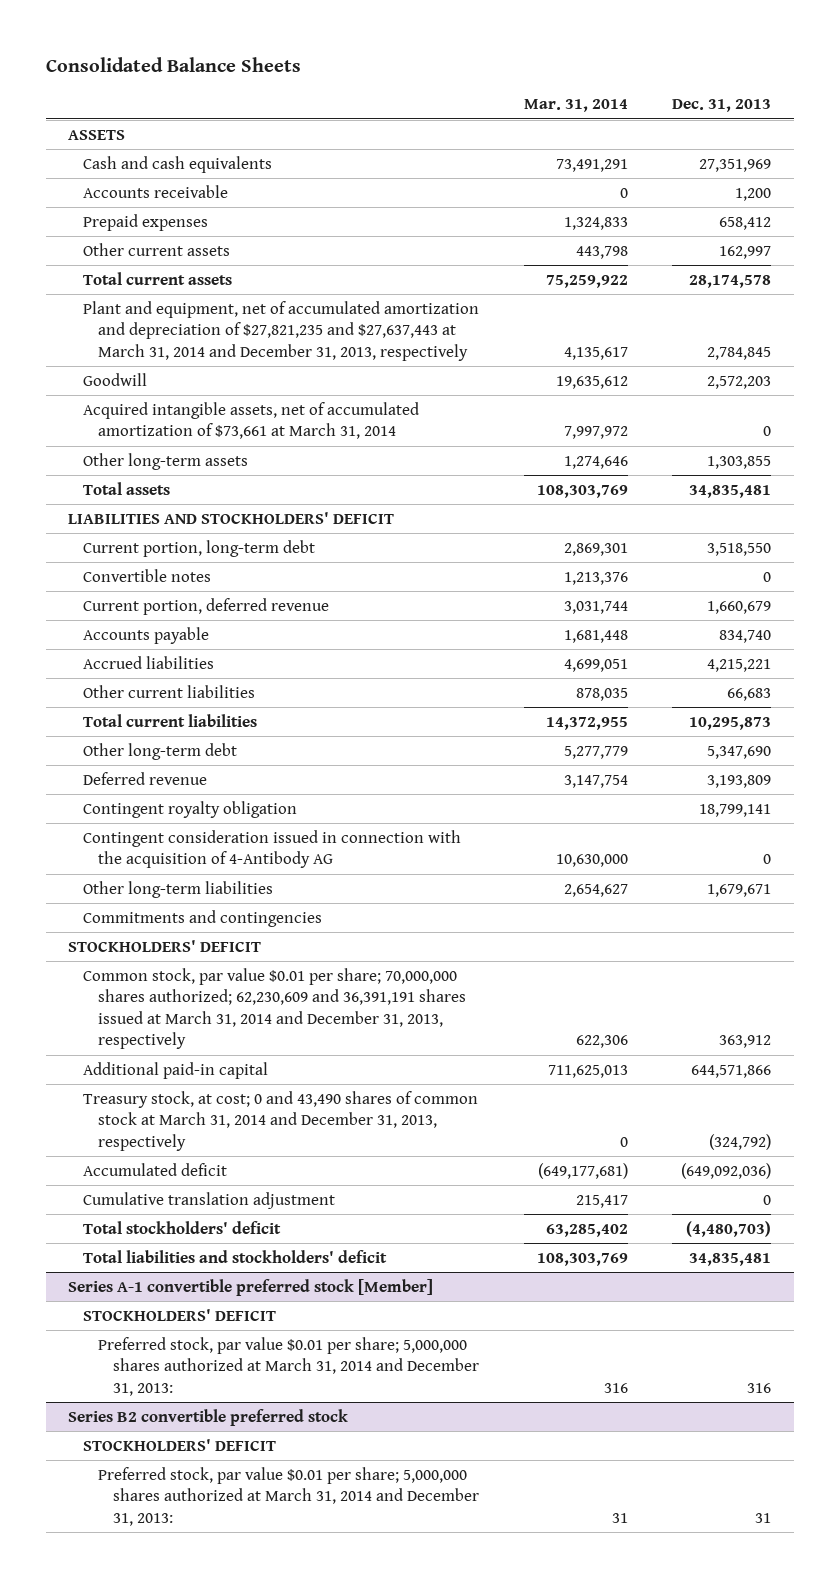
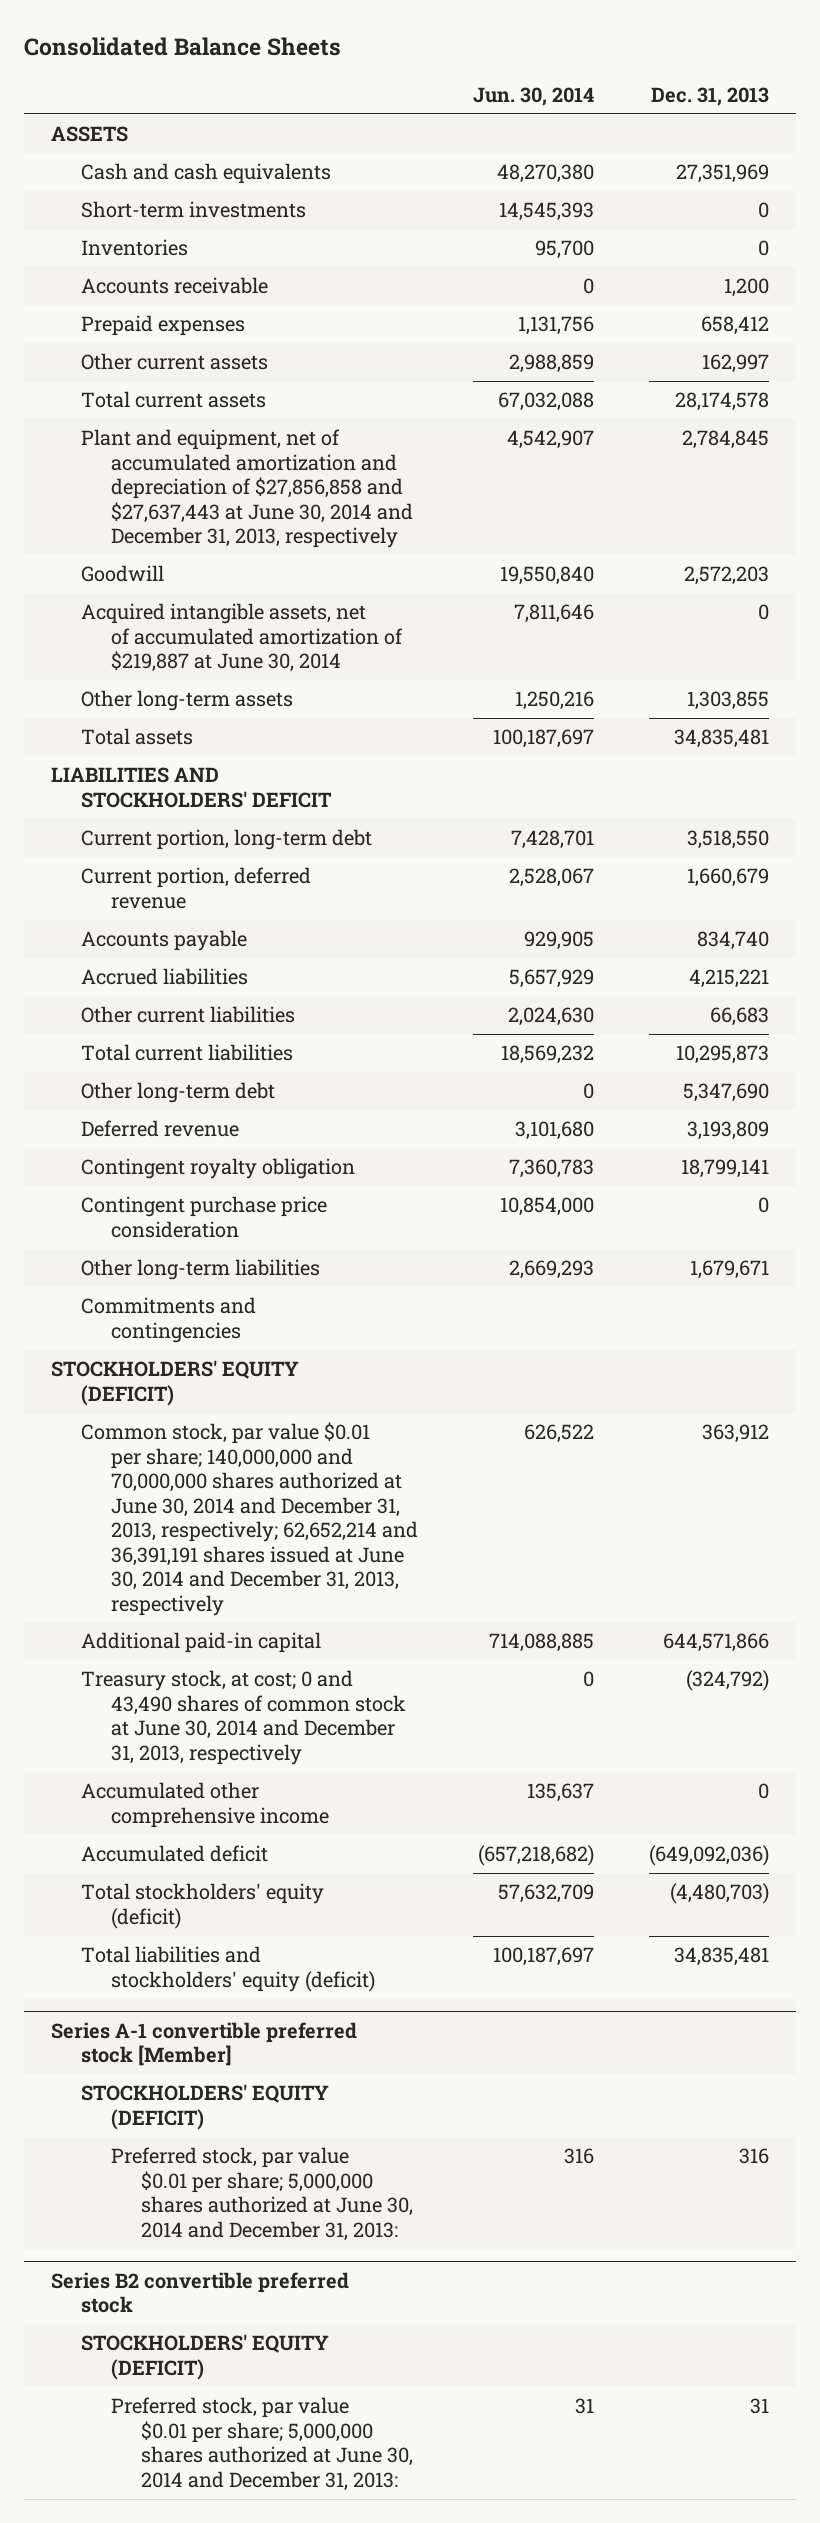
- | Mar. 31, 2014 | Dec. 31, 2013
+ | Jun. 30, 2014 | Dec. 31, 2013
+ Short-term investments | 14,545,393 | 0
+ Inventories | 95,700 | 0
- Plant and equipment, net of accumulated amortization and depreciation of $27,821,235 and $27,637,443 at March 31, 2014 and December 31, 2013, respectively | 4,135,617 | 2,784,845
+ Plant and equipment, net of accumulated amortization and depreciation of $27,856,858 and $27,637,443 at June 30, 2014 and December 31, 2013, respectively | 4,542,907 | 2,784,845
- Acquired intangible assets, net of accumulated amortization of $73,661 at March 31, 2014 | 7,997,972 | 0
+ Acquired intangible assets, net of accumulated amortization of $219,887 at June 30, 2014 | 7,811,646 | 0
- Convertible notes | 1,213,376 | 0
- Contingent consideration issued in connection with the acquisition of 4-Antibody AG | 10,630,000 | 0
+ Contingent purchase price consideration | 10,854,000 | 0
- STOCKHOLDERS' DEFICIT
- Common stock, par value $0.01 per share; 70,000,000 shares authorized; 62,230,609 and 36,391,191 shares issued at March 31, 2014 and December 31, 2013, respectively | 622,306 | 363,912
+ STOCKHOLDERS' EQUITY (DEFICIT)
+ Common stock, par value $0.01 per share; 140,000,000 and 70,000,000 shares authorized at June 30, 2014 and December 31, 2013, respectively; 62,652,214 and 36,391,191 shares issued at June 30, 2014 and December 31, 2013, respectively | 626,522 | 363,912
- Treasury stock, at cost; 0 and 43,490 shares of common stock at March 31, 2014 and December 31, 2013, respectively | 0 | (324,792)
+ Treasury stock, at cost; 0 and 43,490 shares of common stock at June 30, 2014 and December 31, 2013, respectively | 0 | (324,792)
+ Accumulated other comprehensive income | 135,637 | 0
- Cumulative translation adjustment | 215,417 | 0
- Total stockholders' deficit | 63,285,402 | (4,480,703)
- Total liabilities and stockholders' deficit | 108,303,769 | 34,835,481
+ Total stockholders' equity (deficit) | 57,632,709 | (4,480,703)
+ Total liabilities and stockholders' equity (deficit) | 100,187,697 | 34,835,481
@ Series A-1 convertible preferred stock [Member]
- STOCKHOLDERS' DEFICIT
- Preferred stock, par value $0.01 per share; 5,000,000 shares authorized at March 31, 2014 and December 31, 2013: | 316 | 316
+ STOCKHOLDERS' EQUITY (DEFICIT)
+ Preferred stock, par value $0.01 per share; 5,000,000 shares authorized at June 30, 2014 and December 31, 2013: | 316 | 316
@ Series B2 convertible preferred stock
- STOCKHOLDERS' DEFICIT
- Preferred stock, par value $0.01 per share; 5,000,000 shares authorized at March 31, 2014 and December 31, 2013: | 31 | 31
+ STOCKHOLDERS' EQUITY (DEFICIT)
+ Preferred stock, par value $0.01 per share; 5,000,000 shares authorized at June 30, 2014 and December 31, 2013: | 31 | 31

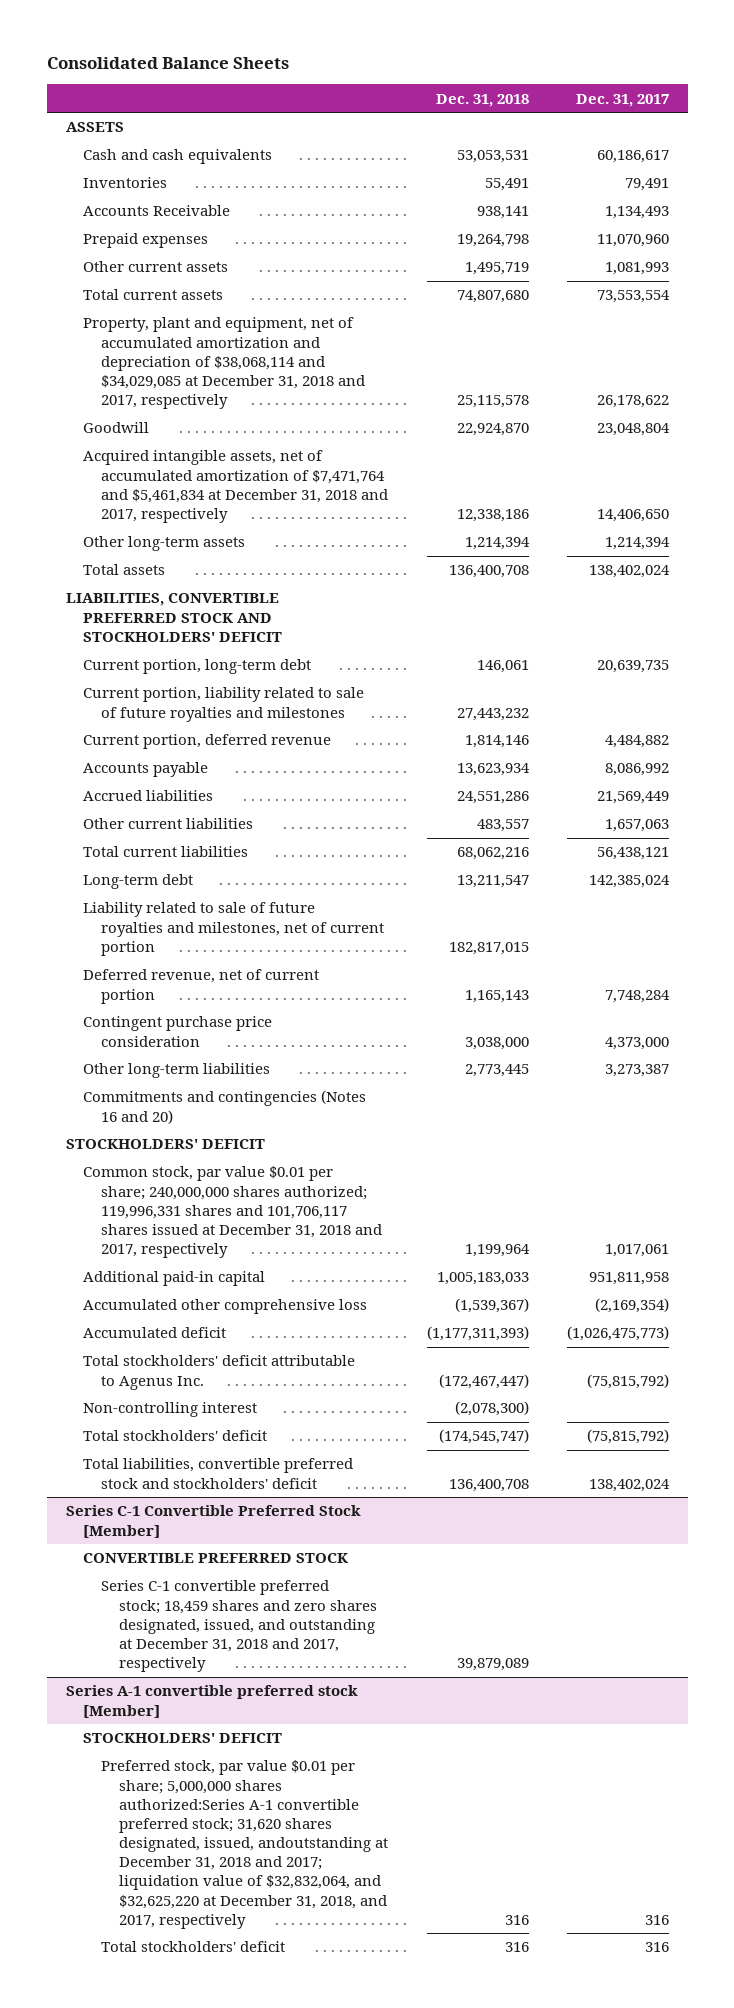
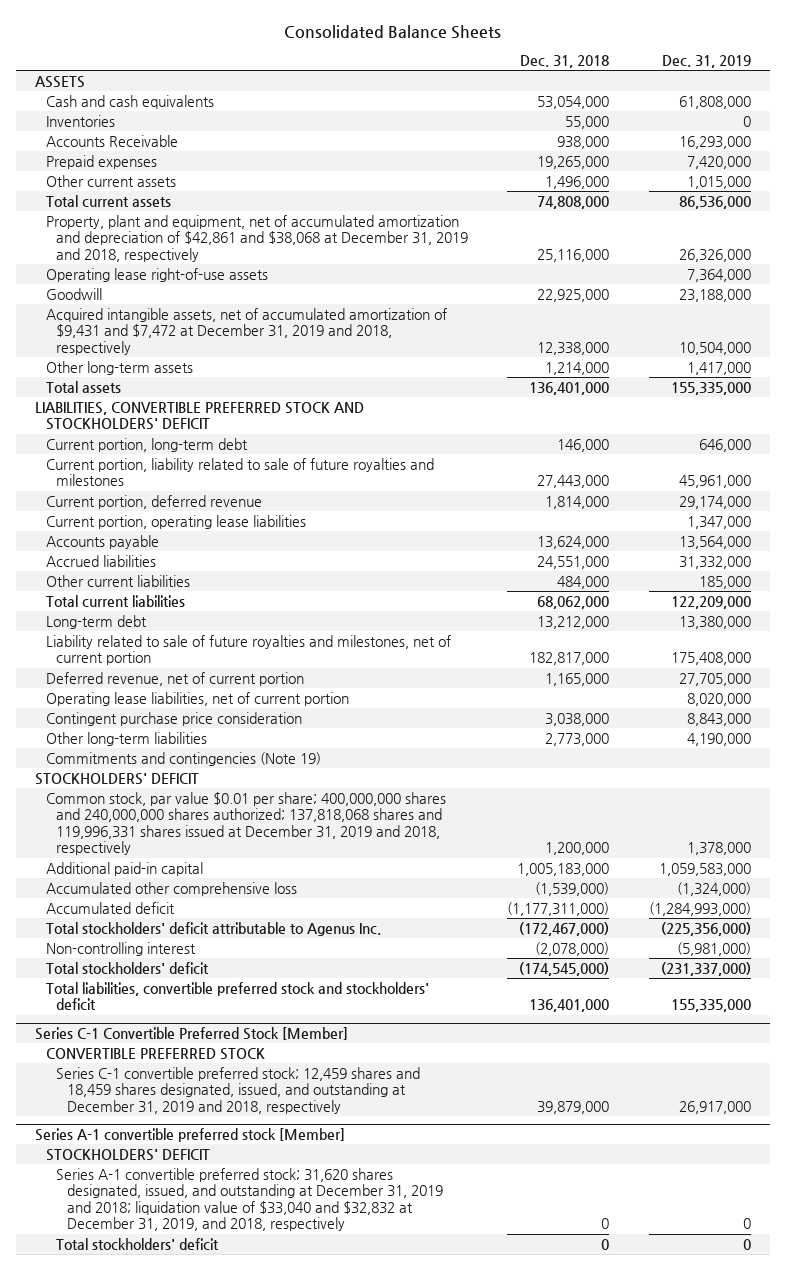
- | Dec. 31, 2018 | Dec. 31, 2017
+ | Dec. 31, 2018 | Dec. 31, 2019
- Cash and cash equivalents | 53,053,531 | 60,186,617
- Inventories | 55,491 | 79,491
- Accounts Receivable | 938,141 | 1,134,493
- Prepaid expenses | 19,264,798 | 11,070,960
- Other current assets | 1,495,719 | 1,081,993
- Total current assets | 74,807,680 | 73,553,554
- Property, plant and equipment, net of accumulated amortization and depreciation of $38,068,114 and $34,029,085 at December 31, 2018 and 2017, respectively | 25,115,578 | 26,178,622
- Goodwill | 22,924,870 | 23,048,804
- Acquired intangible assets, net of accumulated amortization of $7,471,764 and $5,461,834 at December 31, 2018 and 2017, respectively | 12,338,186 | 14,406,650
- Other long-term assets | 1,214,394 | 1,214,394
- Total assets | 136,400,708 | 138,402,024
+ Cash and cash equivalents | 53,054,000 | 61,808,000
+ Inventories | 55,000 | 0
+ Accounts Receivable | 938,000 | 16,293,000
+ Prepaid expenses | 19,265,000 | 7,420,000
+ Other current assets | 1,496,000 | 1,015,000
+ Total current assets | 74,808,000 | 86,536,000
+ Property, plant and equipment, net of accumulated amortization and depreciation of $42,861 and $38,068 at December 31, 2019 and 2018, respectively | 25,116,000 | 26,326,000
+ Operating lease right-of-use assets | | 7,364,000
+ Goodwill | 22,925,000 | 23,188,000
+ Acquired intangible assets, net of accumulated amortization of $9,431 and $7,472 at December 31, 2019 and 2018, respectively | 12,338,000 | 10,504,000
+ Other long-term assets | 1,214,000 | 1,417,000
+ Total assets | 136,401,000 | 155,335,000
- Current portion, long-term debt | 146,061 | 20,639,735
- Current portion, liability related to sale of future royalties and milestones | 27,443,232 |
- Current portion, deferred revenue | 1,814,146 | 4,484,882
- Accounts payable | 13,623,934 | 8,086,992
- Accrued liabilities | 24,551,286 | 21,569,449
- Other current liabilities | 483,557 | 1,657,063
- Total current liabilities | 68,062,216 | 56,438,121
- Long-term debt | 13,211,547 | 142,385,024
- Liability related to sale of future royalties and milestones, net of current portion | 182,817,015 |
- Deferred revenue, net of current portion | 1,165,143 | 7,748,284
+ Current portion, long-term debt | 146,000 | 646,000
+ Current portion, liability related to sale of future royalties and milestones | 27,443,000 | 45,961,000
+ Current portion, deferred revenue | 1,814,000 | 29,174,000
+ Current portion, operating lease liabilities | | 1,347,000
+ Accounts payable | 13,624,000 | 13,564,000
+ Accrued liabilities | 24,551,000 | 31,332,000
+ Other current liabilities | 484,000 | 185,000
+ Total current liabilities | 68,062,000 | 122,209,000
+ Long-term debt | 13,212,000 | 13,380,000
+ Liability related to sale of future royalties and milestones, net of current portion | 182,817,000 | 175,408,000
+ Deferred revenue, net of current portion | 1,165,000 | 27,705,000
+ Operating lease liabilities, net of current portion | | 8,020,000
- Other long-term liabilities | 2,773,445 | 3,273,387
- Commitments and contingencies (Notes 16 and 20)
+ Other long-term liabilities | 2,773,000 | 4,190,000
+ Commitments and contingencies (Note 19)
- Common stock, par value $0.01 per share; 240,000,000 shares authorized; 119,996,331 shares and 101,706,117 shares issued at December 31, 2018 and 2017, respectively | 1,199,964 | 1,017,061
- Additional paid-in capital | 1,005,183,033 | 951,811,958
- Accumulated other comprehensive loss | (1,539,367) | (2,169,354)
- Accumulated deficit | (1,177,311,393) | (1,026,475,773)
- Total stockholders' deficit attributable to Agenus Inc. | (172,467,447) | (75,815,792)
- Non-controlling interest | (2,078,300) |
- Total stockholders' deficit | (174,545,747) | (75,815,792)
- Total liabilities, convertible preferred stock and stockholders' deficit | 136,400,708 | 138,402,024
+ Common stock, par value $0.01 per share; 400,000,000 shares and 240,000,000 shares authorized; 137,818,068 shares and 119,996,331 shares issued at December 31, 2019 and 2018, respectively | 1,200,000 | 1,378,000
+ Additional paid-in capital | 1,005,183,000 | 1,059,583,000
+ Accumulated other comprehensive loss | (1,539,000) | (1,324,000)
+ Accumulated deficit | (1,177,311,000) | (1,284,993,000)
+ Total stockholders' deficit attributable to Agenus Inc. | (172,467,000) | (225,356,000)
+ Non-controlling interest | (2,078,000) | (5,981,000)
+ Total stockholders' deficit | (174,545,000) | (231,337,000)
+ Total liabilities, convertible preferred stock and stockholders' deficit | 136,401,000 | 155,335,000
@ Series C-1 Convertible Preferred Stock [Member]
- Series C-1 convertible preferred stock; 18,459 shares and zero shares designated, issued, and outstanding at December 31, 2018 and 2017, respectively | 39,879,089 |
+ Series C-1 convertible preferred stock; 12,459 shares and 18,459 shares designated, issued, and outstanding at December 31, 2019 and 2018, respectively | 39,879,000 | 26,917,000
@ Series A-1 convertible preferred stock [Member]
- Preferred stock, par value $0.01 per share; 5,000,000 shares authorized:Series A-1 convertible preferred stock; 31,620 shares designated, issued, andoutstanding at December 31, 2018 and 2017; liquidation value of $32,832,064, and $32,625,220 at December 31, 2018, and 2017, respectively | 316 | 316
- Total stockholders' deficit | 316 | 316
+ Series A-1 convertible preferred stock; 31,620 shares designated, issued, and outstanding at December 31, 2019 and 2018; liquidation value of $33,040 and $32,832 at December 31, 2019, and 2018, respectively | 0 | 0
+ Total stockholders' deficit | 0 | 0

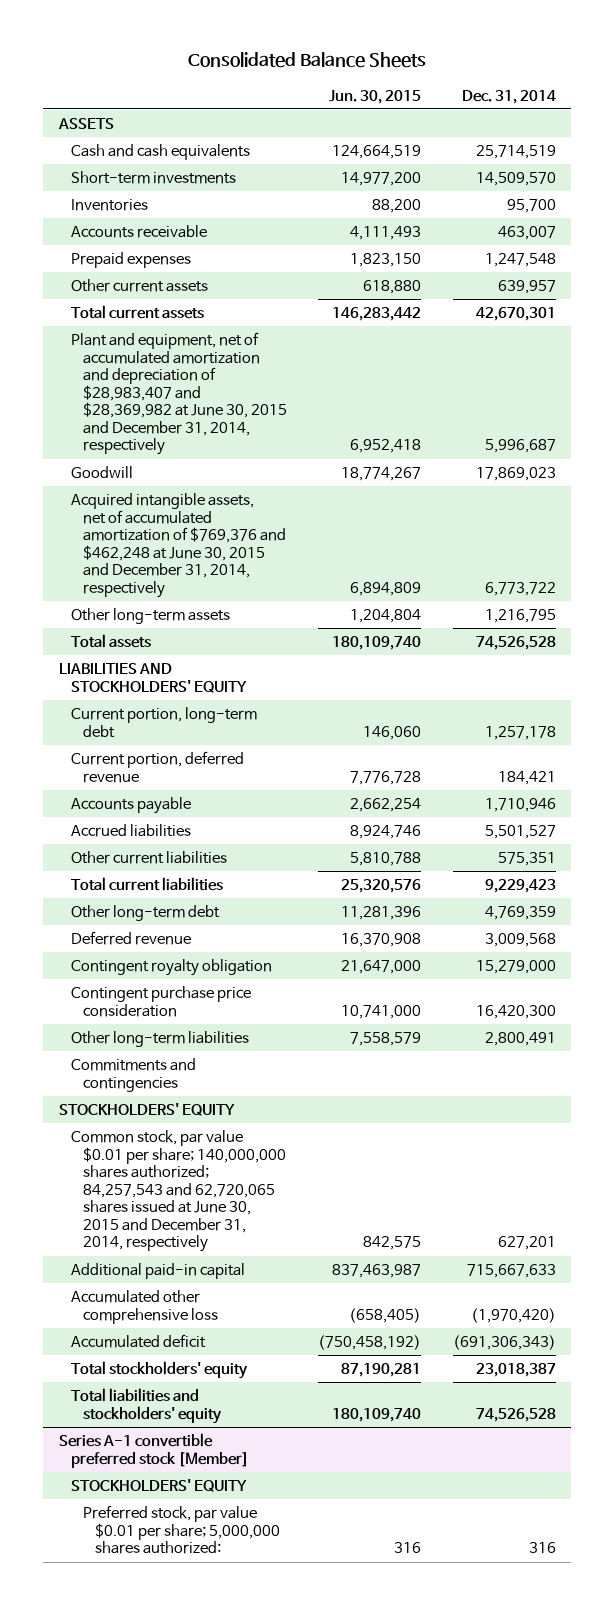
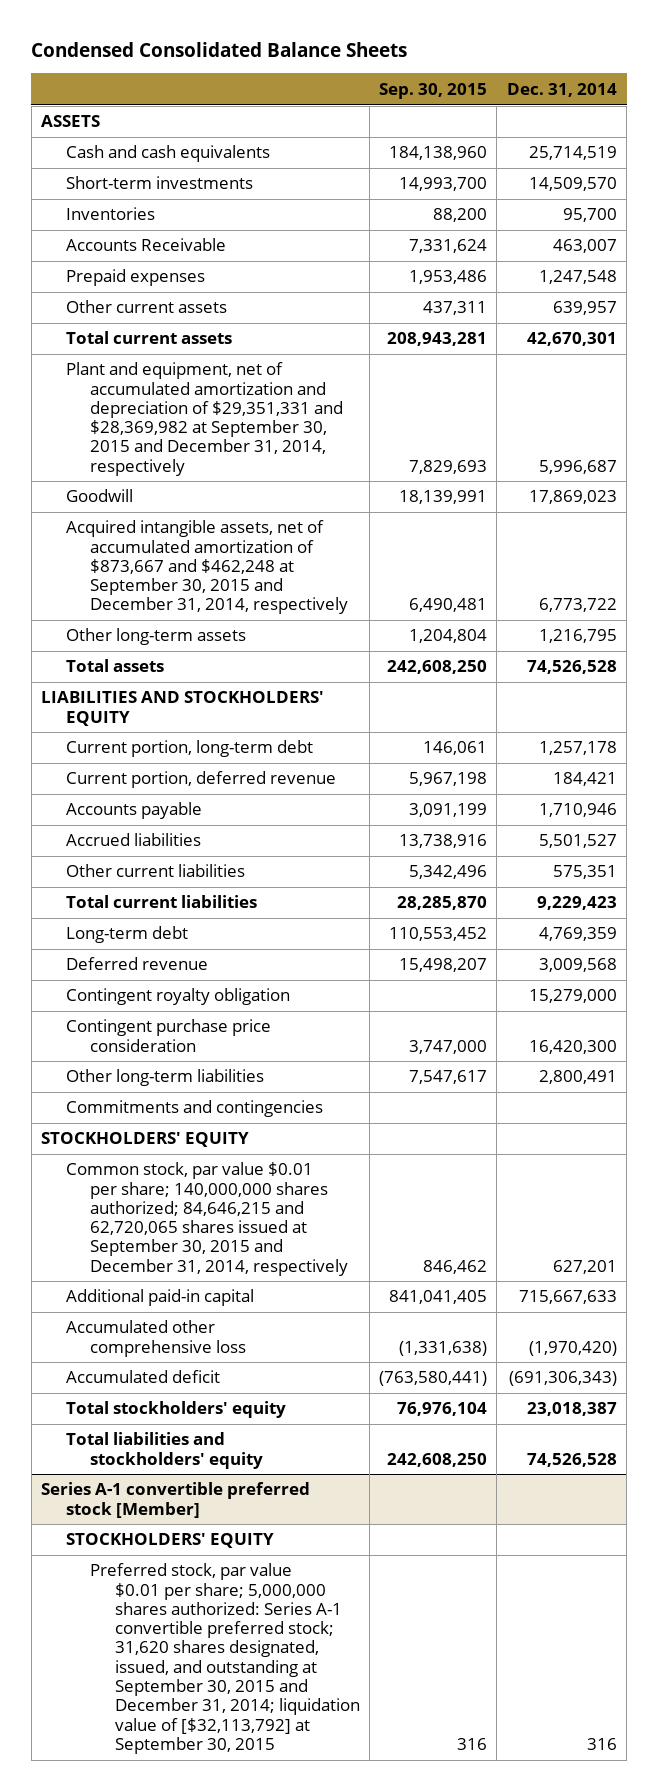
- Consolidated Balance Sheets
+ Condensed Consolidated Balance Sheets
- | Jun. 30, 2015 | Dec. 31, 2014
+ | Sep. 30, 2015 | Dec. 31, 2014
- Accounts receivable | 4,111,493 | 463,007
+ Accounts Receivable | 7,331,624 | 463,007
- Plant and equipment, net of accumulated amortization and depreciation of $28,983,407 and $28,369,982 at June 30, 2015 and December 31, 2014, respectively | 6,952,418 | 5,996,687
+ Plant and equipment, net of accumulated amortization and depreciation of $29,351,331 and $28,369,982 at September 30, 2015 and December 31, 2014, respectively | 7,829,693 | 5,996,687
- Acquired intangible assets, net of accumulated amortization of $769,376 and $462,248 at June 30, 2015 and December 31, 2014, respectively | 6,894,809 | 6,773,722
+ Acquired intangible assets, net of accumulated amortization of $873,667 and $462,248 at September 30, 2015 and December 31, 2014, respectively | 6,490,481 | 6,773,722
- Other long-term debt | 11,281,396 | 4,769,359
+ Long-term debt | 110,553,452 | 4,769,359
- Common stock, par value $0.01 per share; 140,000,000 shares authorized; 84,257,543 and 62,720,065 shares issued at June 30, 2015 and December 31, 2014, respectively | 842,575 | 627,201
+ Common stock, par value $0.01 per share; 140,000,000 shares authorized; 84,646,215 and 62,720,065 shares issued at September 30, 2015 and December 31, 2014, respectively | 846,462 | 627,201
@ Series A-1 convertible preferred stock [Member]
- Preferred stock, par value $0.01 per share; 5,000,000 shares authorized: | 316 | 316
+ Preferred stock, par value $0.01 per share; 5,000,000 shares authorized: Series A-1 convertible preferred stock; 31,620 shares designated, issued, and outstanding at September 30, 2015 and December 31, 2014; liquidation value of [$32,113,792] at September 30, 2015 | 316 | 316

